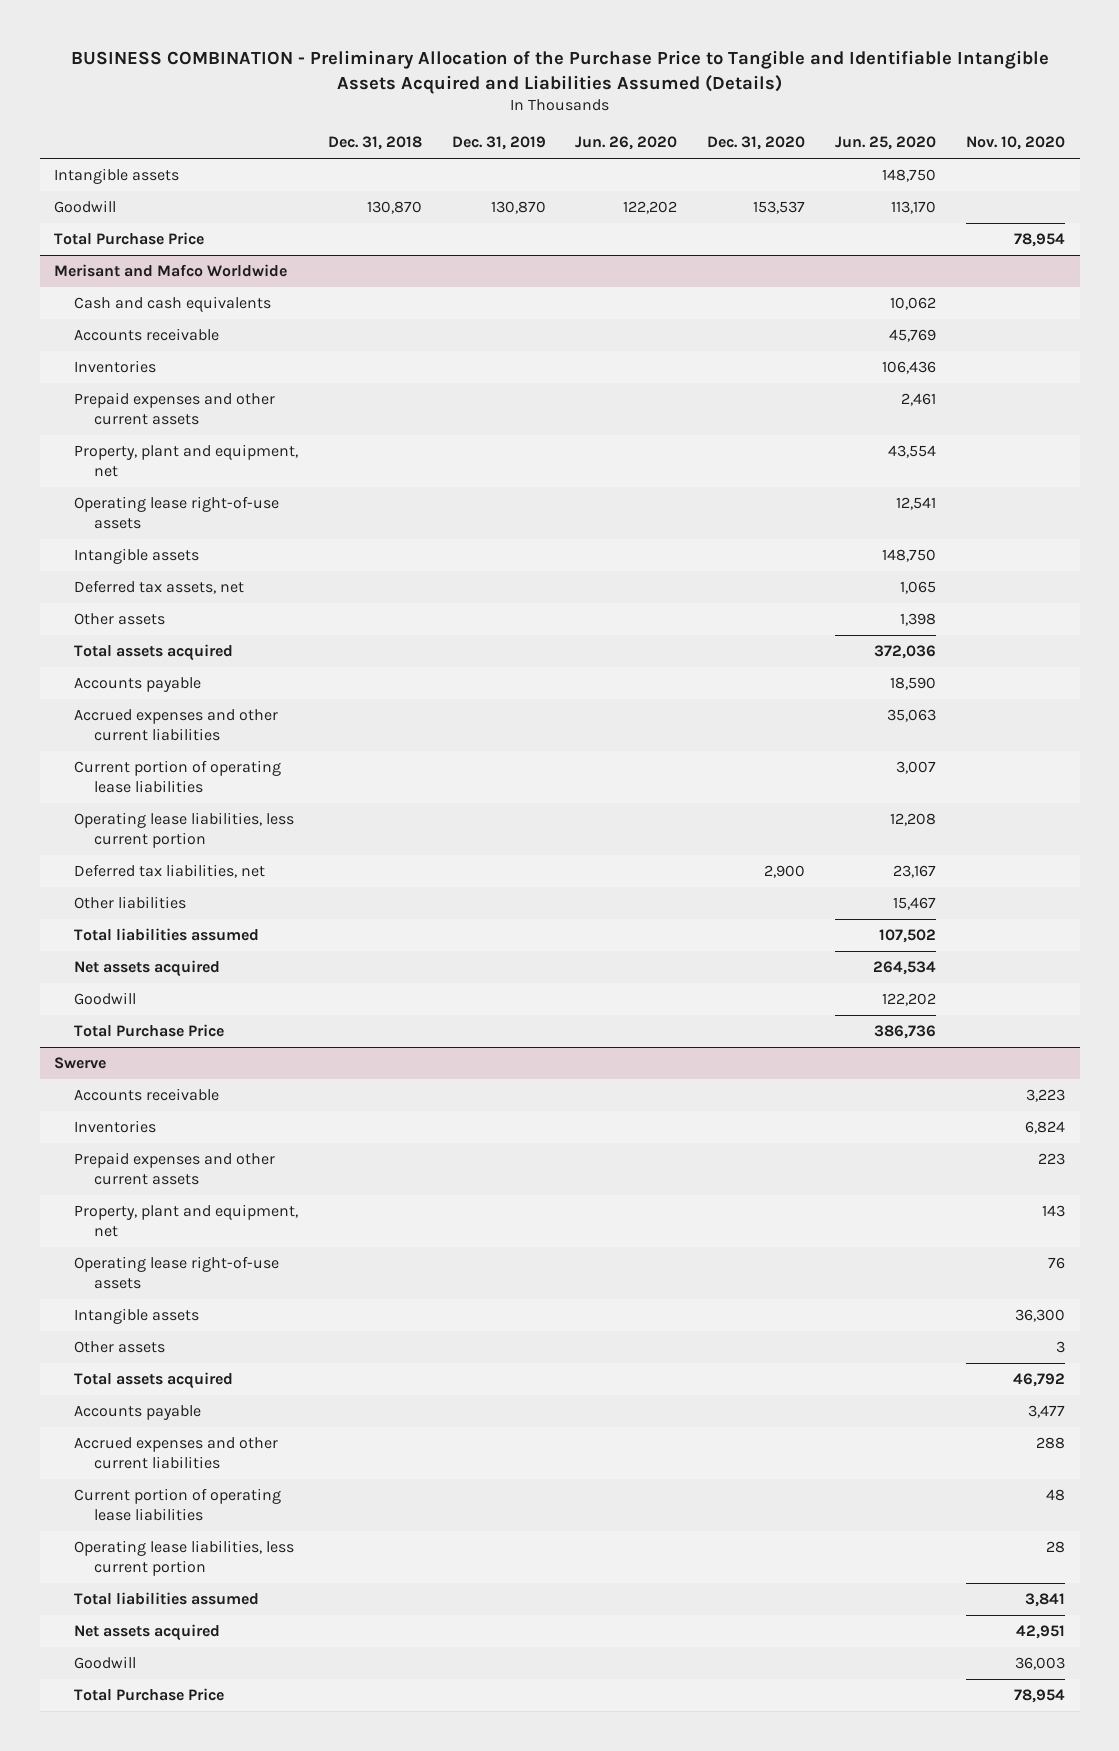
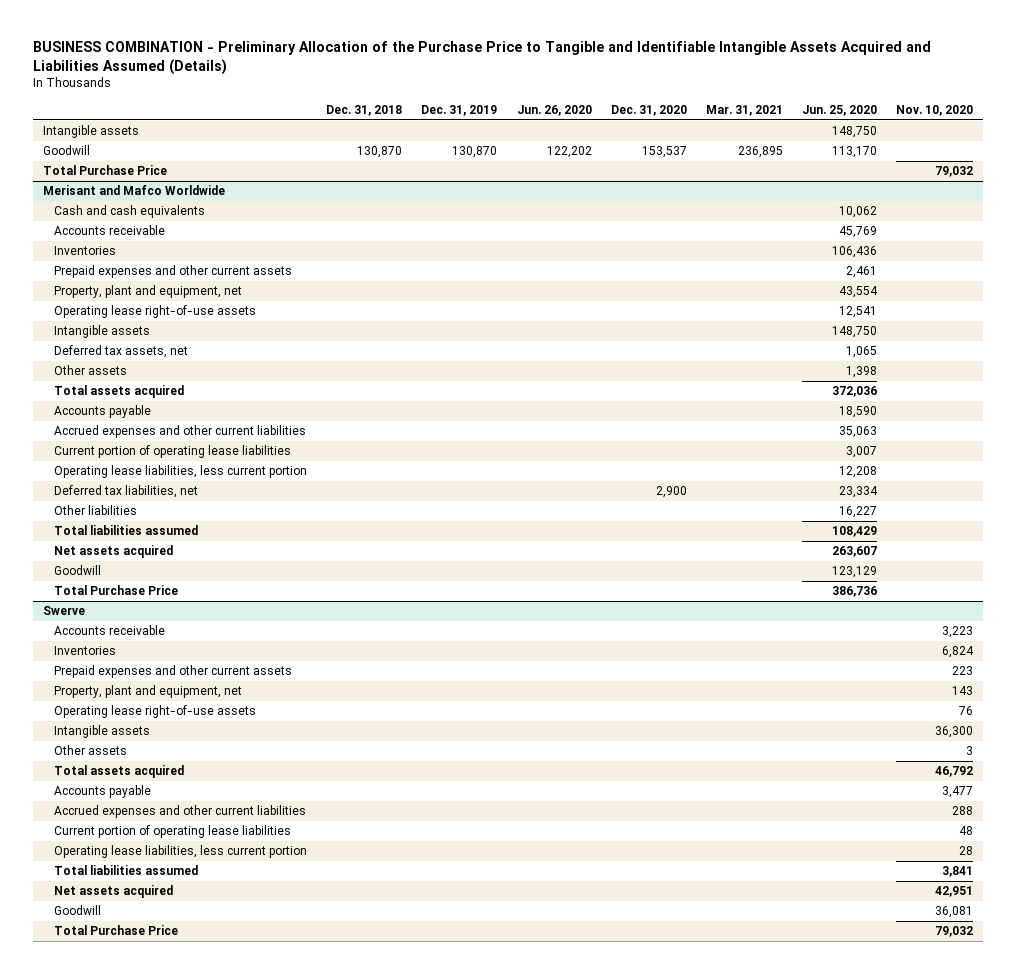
- | Dec. 31, 2018 | Dec. 31, 2019 | Jun. 26, 2020 | Dec. 31, 2020 | Jun. 25, 2020 | Nov. 10, 2020
+ | Dec. 31, 2018 | Dec. 31, 2019 | Jun. 26, 2020 | Dec. 31, 2020 | Mar. 31, 2021 | Jun. 25, 2020 | Nov. 10, 2020
- Total Purchase Price | | | | | | 78,954
+ Total Purchase Price | | | | | | | 79,032
@ Merisant and Mafco Worldwide
- Deferred tax liabilities, net | | | | 2,900 | 23,167 |
- Other liabilities | | | | | 15,467 |
- Total liabilities assumed | | | | | 107,502 |
- Net assets acquired | | | | | 264,534 |
- Goodwill | | | | | 122,202 |
+ Deferred tax liabilities, net | | | | 2,900 | | 23,334 |
+ Other liabilities | | | | | | 16,227 |
+ Total liabilities assumed | | | | | | 108,429 |
+ Net assets acquired | | | | | | 263,607 |
+ Goodwill | | | | | | 123,129 |
@ Swerve
- Goodwill | | | | | | 36,003
- Total Purchase Price | | | | | | 78,954
+ Goodwill | | | | | | | 36,081
+ Total Purchase Price | | | | | | | 79,032

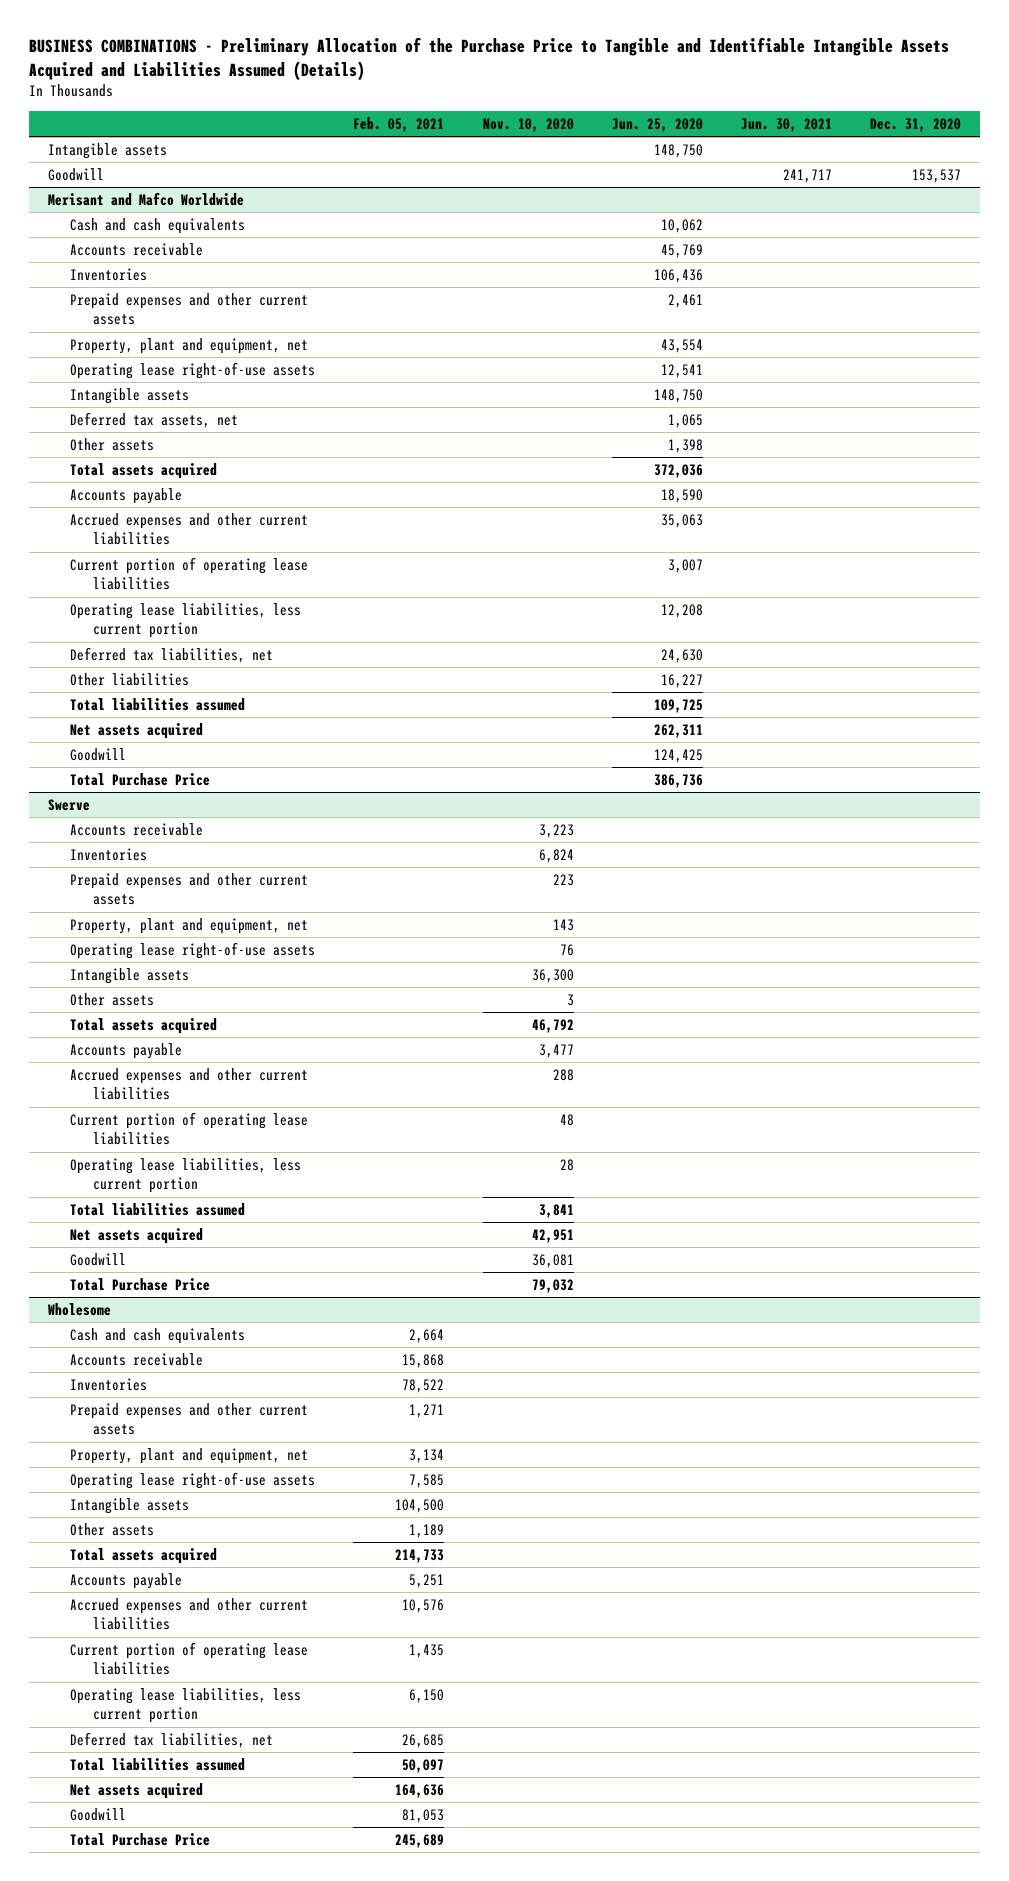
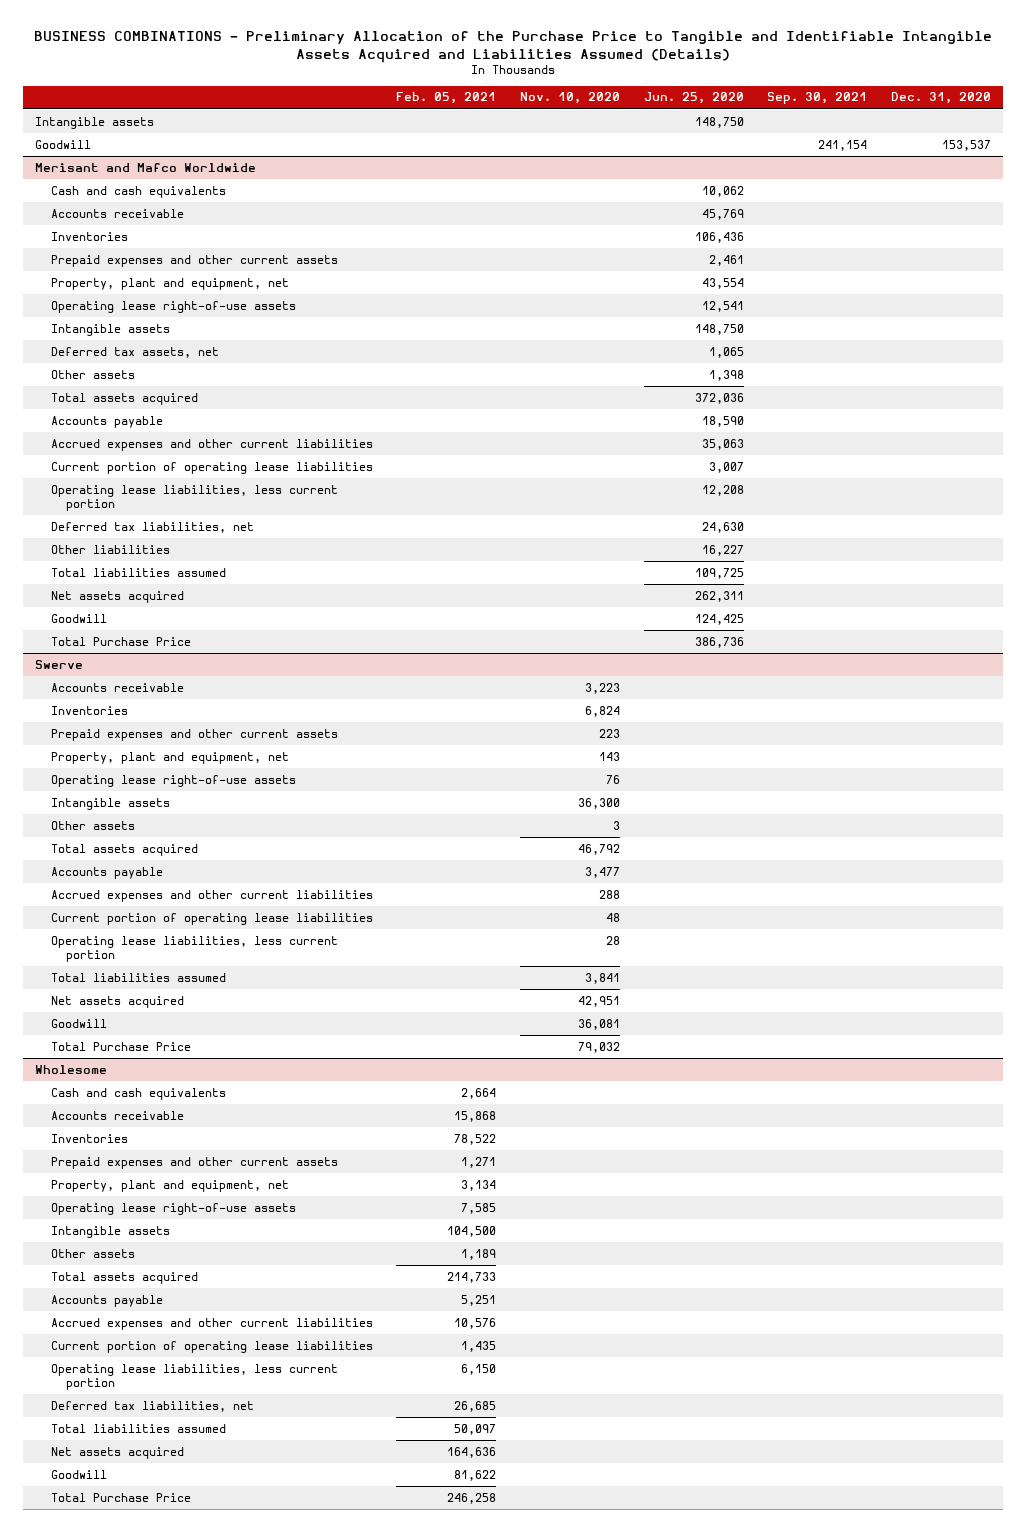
- | Feb. 05, 2021 | Nov. 10, 2020 | Jun. 25, 2020 | Jun. 30, 2021 | Dec. 31, 2020
+ | Feb. 05, 2021 | Nov. 10, 2020 | Jun. 25, 2020 | Sep. 30, 2021 | Dec. 31, 2020
@ Wholesome
- Goodwill | 81,053 | | | |
- Total Purchase Price | 245,689 | | | |
+ Goodwill | 81,622 | | | |
+ Total Purchase Price | 246,258 | | | |

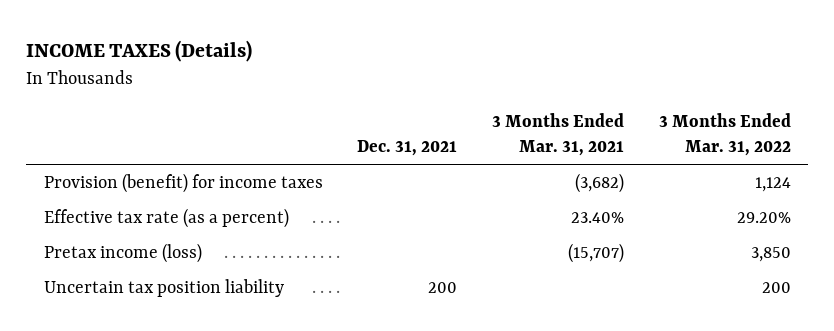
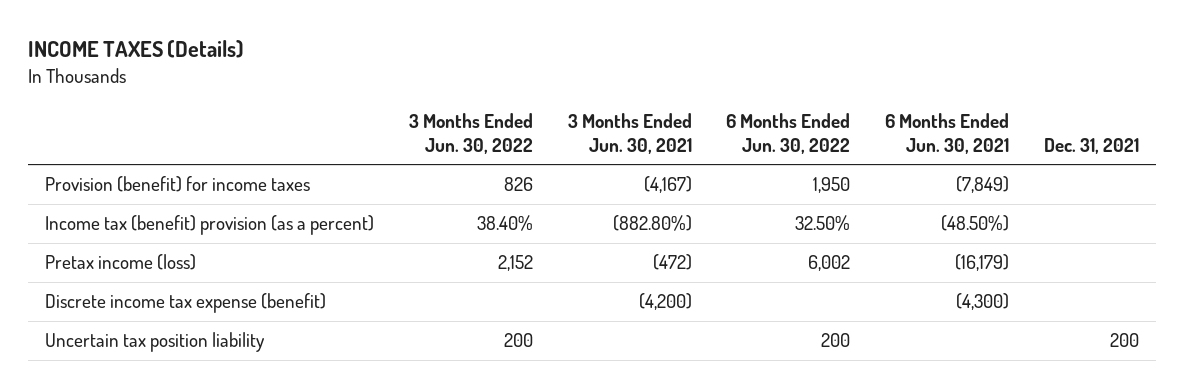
- | Dec. 31, 2021 | 3 Months Ended Mar. 31, 2021 | 3 Months Ended Mar. 31, 2022
+ | 3 Months Ended Jun. 30, 2022 | 3 Months Ended Jun. 30, 2021 | 6 Months Ended Jun. 30, 2022 | 6 Months Ended Jun. 30, 2021 | Dec. 31, 2021
- Effective tax rate (as a percent) | | 23.40% | 29.20%
+ Income tax (benefit) provision (as a percent) | 38.40% | (882.80%) | 32.50% | (48.50%) |
+ Discrete income tax expense (benefit) | | (4,200) | | (4,300) |

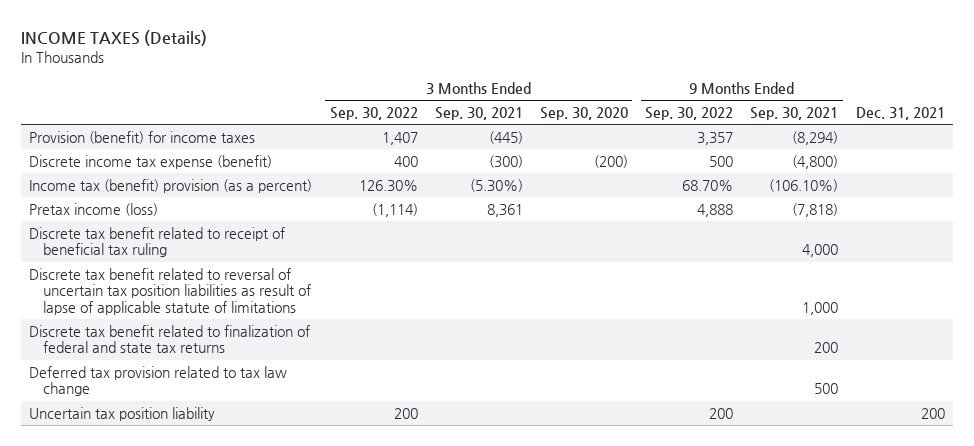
- | 3 Months Ended Jun. 30, 2022 | 3 Months Ended Jun. 30, 2021 | 6 Months Ended Jun. 30, 2022 | 6 Months Ended Jun. 30, 2021 | Dec. 31, 2021
+ | 3 Months Ended Sep. 30, 2022 | 3 Months Ended Sep. 30, 2021 | 3 Months Ended Sep. 30, 2020 | 9 Months Ended Sep. 30, 2022 | 9 Months Ended Sep. 30, 2021 | Dec. 31, 2021
moved up: Discrete income tax expense (benefit) | 400 | (300) | (200) | 500 | (4,800) |
+ Discrete tax benefit related to receipt of beneficial tax ruling | | | | | 4,000 |
+ Discrete tax benefit related to reversal of uncertain tax position liabilities as result of lapse of applicable statute of limitations | | | | | 1,000 |
+ Discrete tax benefit related to finalization of federal and state tax returns | | | | | 200 |
+ Deferred tax provision related to tax law change | | | | | 500 |

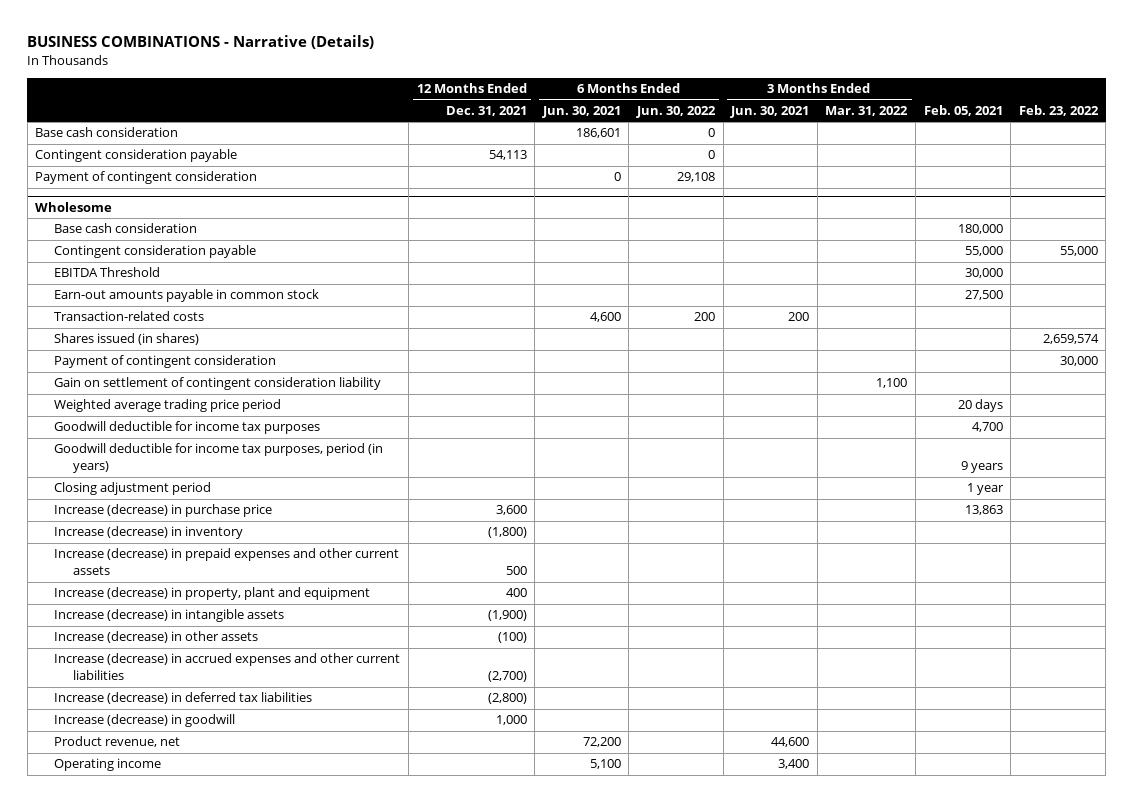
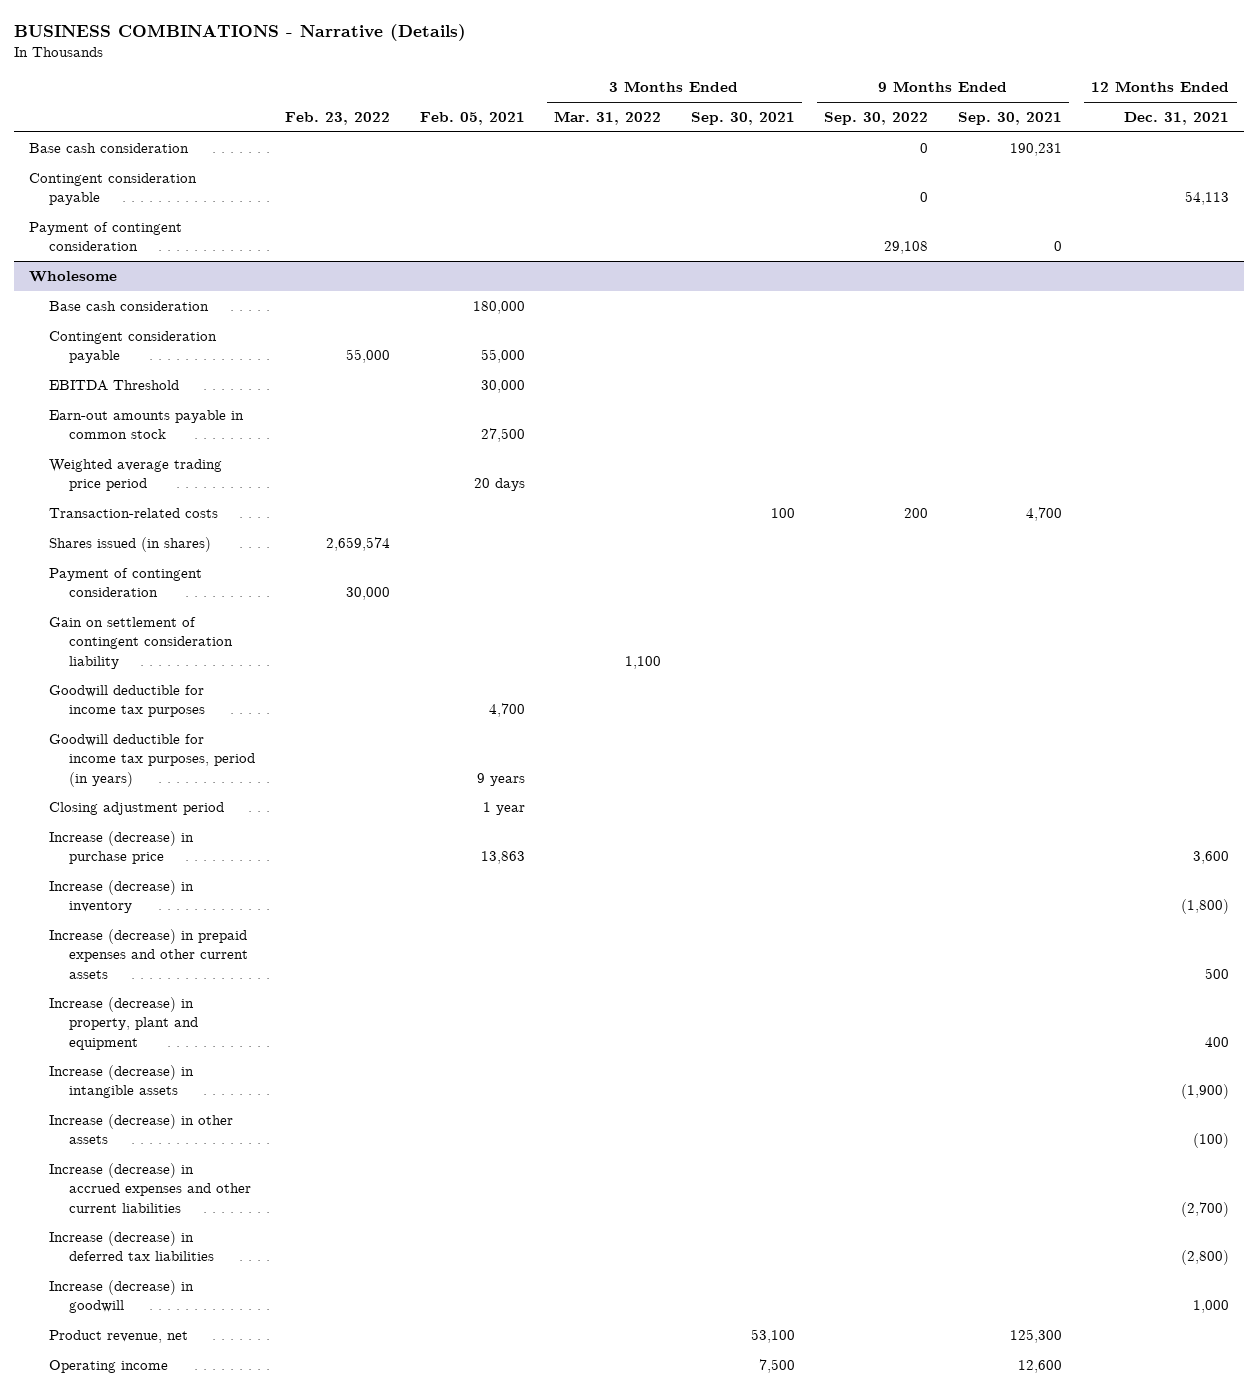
- | 12 Months Ended Dec. 31, 2021 | 6 Months Ended Jun. 30, 2021 | 6 Months Ended Jun. 30, 2022 | 3 Months Ended Jun. 30, 2021 | 3 Months Ended Mar. 31, 2022 | Feb. 05, 2021 | Feb. 23, 2022
+ | Feb. 23, 2022 | Feb. 05, 2021 | 3 Months Ended Mar. 31, 2022 | 3 Months Ended Sep. 30, 2021 | 9 Months Ended Sep. 30, 2022 | 9 Months Ended Sep. 30, 2021 | 12 Months Ended Dec. 31, 2021
@ Wholesome
moved up: Weighted average trading price period | | 20 days | | | | |

